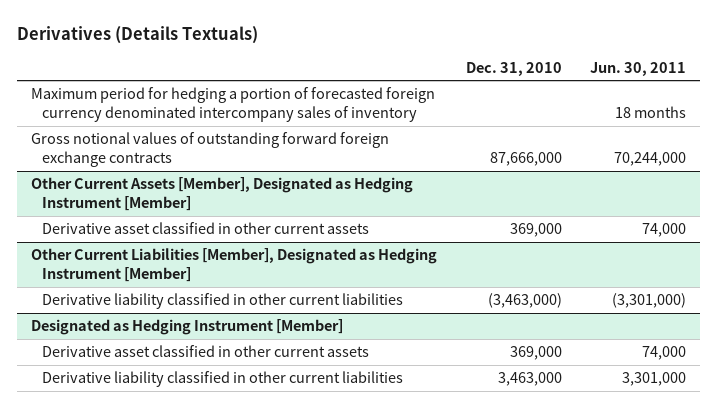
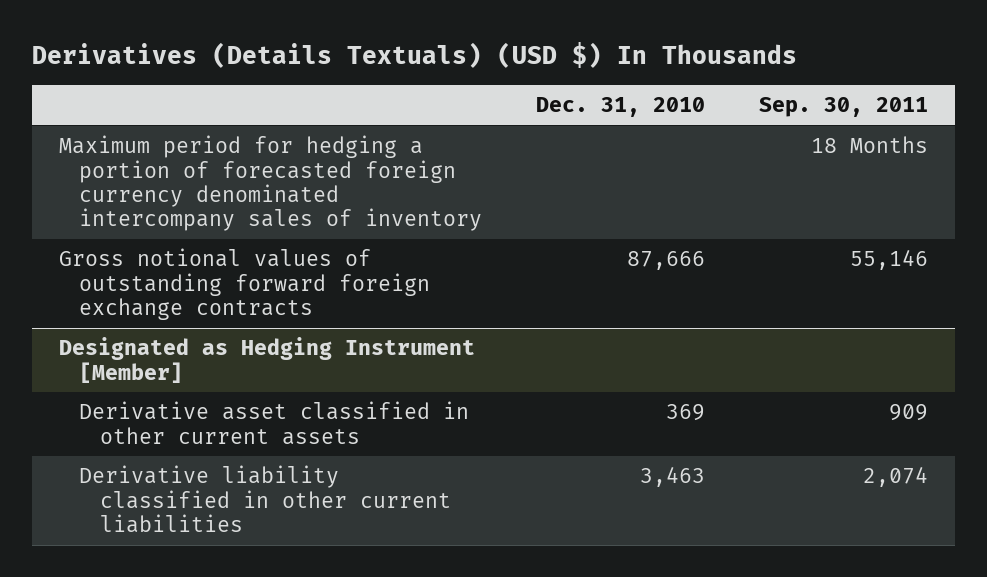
- Derivatives (Details Textuals)
+ Derivatives (Details Textuals) (USD $) In Thousands
- | Dec. 31, 2010 | Jun. 30, 2011
+ | Dec. 31, 2010 | Sep. 30, 2011
- Gross notional values of outstanding forward foreign exchange contracts | 87,666,000 | 70,244,000
- Other Current Assets [Member], Designated as Hedging Instrument [Member]
- Derivative asset classified in other current assets | 369,000 | 74,000
- Other Current Liabilities [Member], Designated as Hedging Instrument [Member]
- Derivative liability classified in other current liabilities | (3,463,000) | (3,301,000)
+ Gross notional values of outstanding forward foreign exchange contracts | 87,666 | 55,146
@ Designated as Hedging Instrument [Member]
- Derivative asset classified in other current assets | 369,000 | 74,000
- Derivative liability classified in other current liabilities | 3,463,000 | 3,301,000
+ Derivative asset classified in other current assets | 369 | 909
+ Derivative liability classified in other current liabilities | 3,463 | 2,074

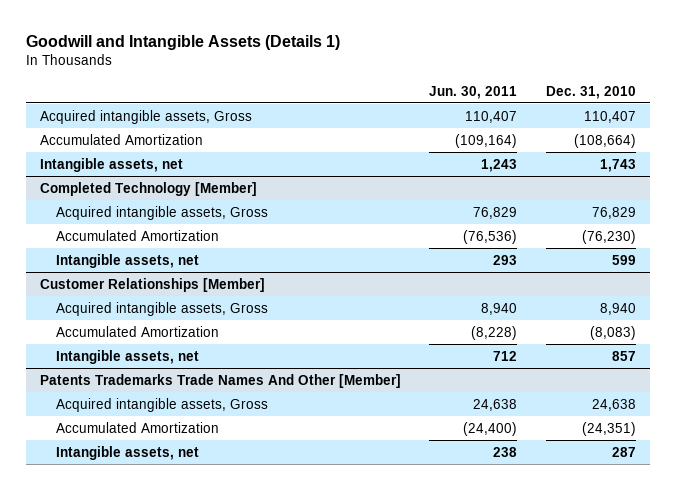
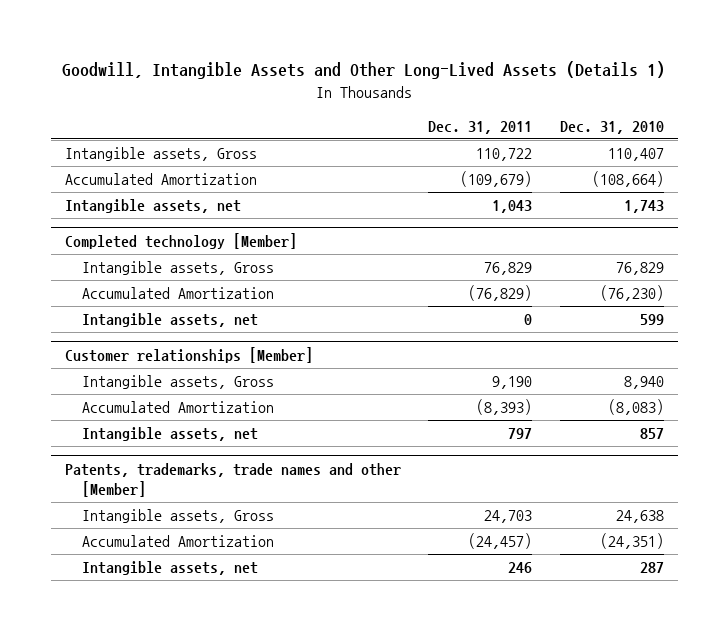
- Goodwill and Intangible Assets (Details 1)
+ Goodwill, Intangible Assets and Other Long-Lived Assets (Details 1)
- | Jun. 30, 2011 | Dec. 31, 2010
+ | Dec. 31, 2011 | Dec. 31, 2010
- Acquired intangible assets, Gross | 110,407 | 110,407
+ Intangible assets, Gross | 110,722 | 110,407
- Completed Technology [Member]
- Acquired intangible assets, Gross | 76,829 | 76,829
+ Completed technology [Member]
+ Intangible assets, Gross | 76,829 | 76,829
- Customer Relationships [Member]
- Acquired intangible assets, Gross | 8,940 | 8,940
+ Customer relationships [Member]
+ Intangible assets, Gross | 9,190 | 8,940
- Patents Trademarks Trade Names And Other [Member]
- Acquired intangible assets, Gross | 24,638 | 24,638
+ Patents, trademarks, trade names and other [Member]
+ Intangible assets, Gross | 24,703 | 24,638

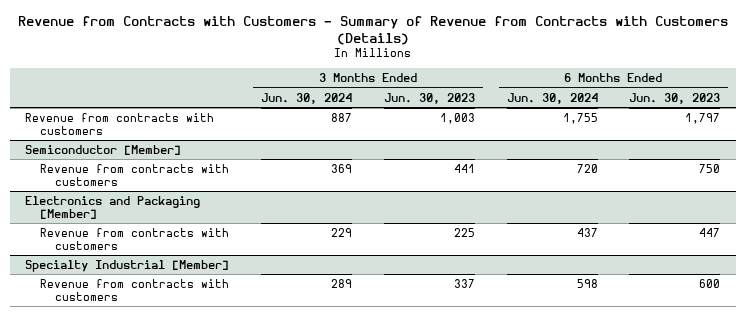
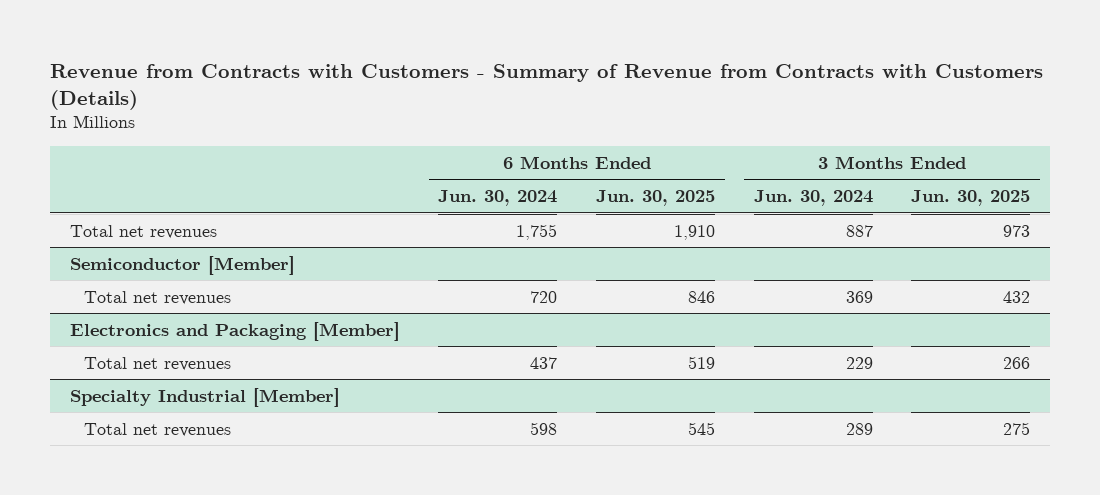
- | 3 Months Ended Jun. 30, 2024 | 3 Months Ended Jun. 30, 2023 | 6 Months Ended Jun. 30, 2024 | 6 Months Ended Jun. 30, 2023
+ | 6 Months Ended Jun. 30, 2024 | 6 Months Ended Jun. 30, 2025 | 3 Months Ended Jun. 30, 2024 | 3 Months Ended Jun. 30, 2025
- Revenue from contracts with customers | 887 | 1,003 | 1,755 | 1,797
+ Total net revenues | 1,755 | 1,910 | 887 | 973
@ Semiconductor [Member]
- Revenue from contracts with customers | 369 | 441 | 720 | 750
+ Total net revenues | 720 | 846 | 369 | 432
@ Electronics and Packaging [Member]
- Revenue from contracts with customers | 229 | 225 | 437 | 447
+ Total net revenues | 437 | 519 | 229 | 266
@ Specialty Industrial [Member]
- Revenue from contracts with customers | 289 | 337 | 598 | 600
+ Total net revenues | 598 | 545 | 289 | 275

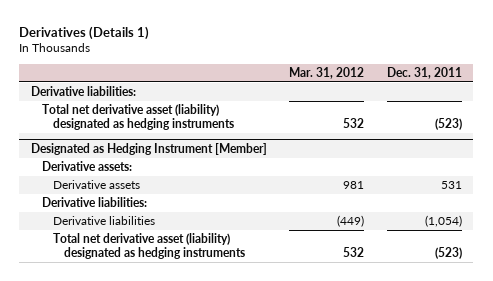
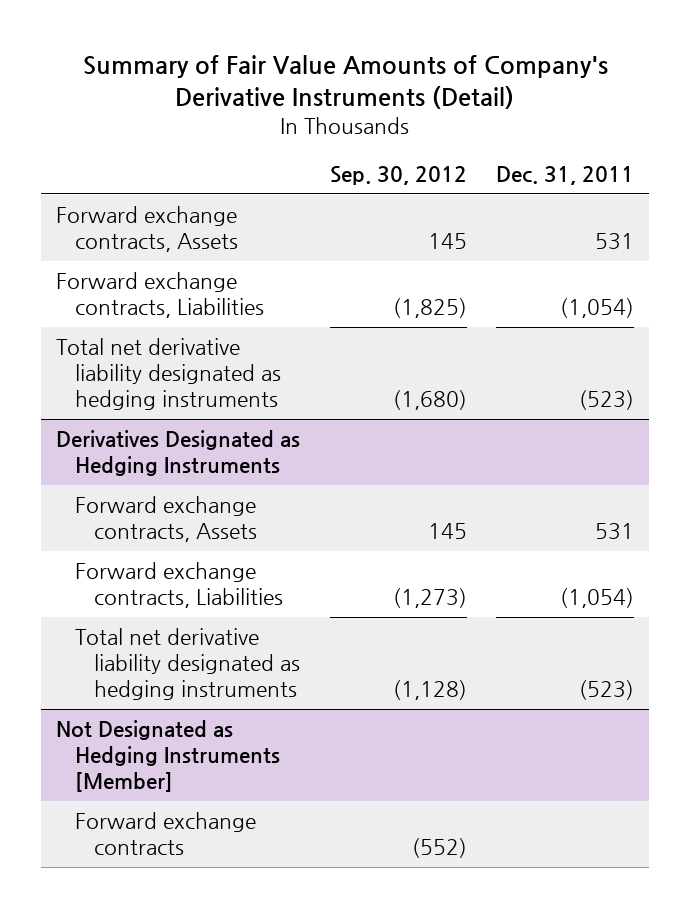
- Derivatives (Details 1)
+ Summary of Fair Value Amounts of Company's Derivative Instruments (Detail)
- | Mar. 31, 2012 | Dec. 31, 2011
+ | Sep. 30, 2012 | Dec. 31, 2011
- Derivative liabilities:
- Total net derivative asset (liability) designated as hedging instruments | 532 | (523)
- Designated as Hedging Instrument [Member]
- Derivative assets:
- Derivative assets | 981 | 531
- Derivative liabilities:
- Derivative liabilities | (449) | (1,054)
- Total net derivative asset (liability) designated as hedging instruments | 532 | (523)
+ Forward exchange contracts, Assets | 145 | 531
+ Forward exchange contracts, Liabilities | (1,825) | (1,054)
+ Total net derivative liability designated as hedging instruments | (1,680) | (523)
+ Derivatives Designated as Hedging Instruments
+ Forward exchange contracts, Assets | 145 | 531
+ Forward exchange contracts, Liabilities | (1,273) | (1,054)
+ Total net derivative liability designated as hedging instruments | (1,128) | (523)
+ Not Designated as Hedging Instruments [Member]
+ Forward exchange contracts | (552) |

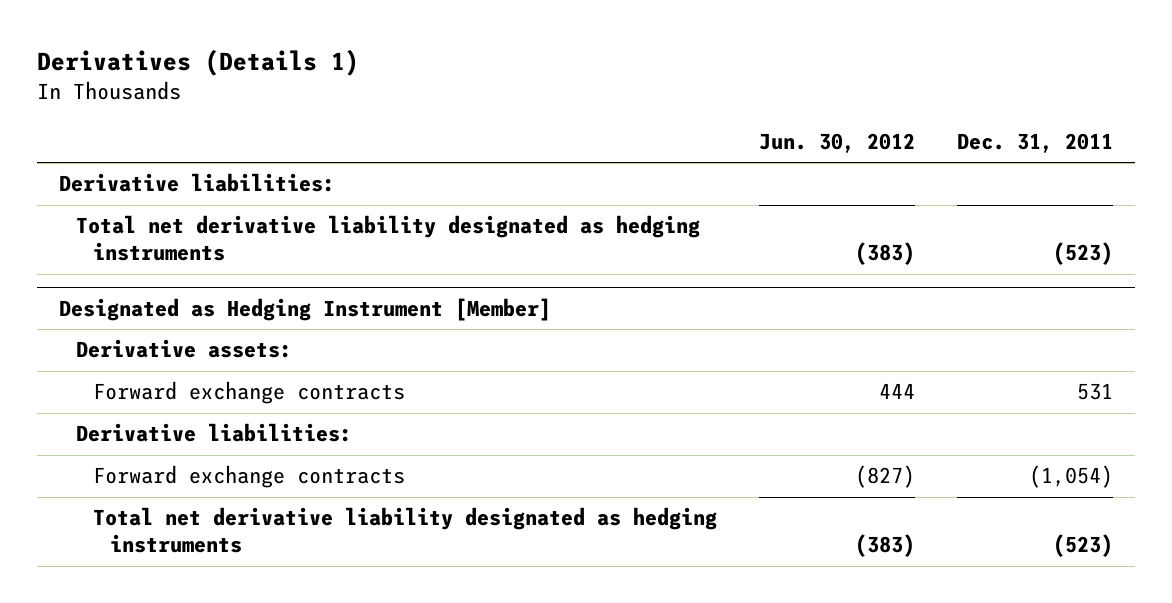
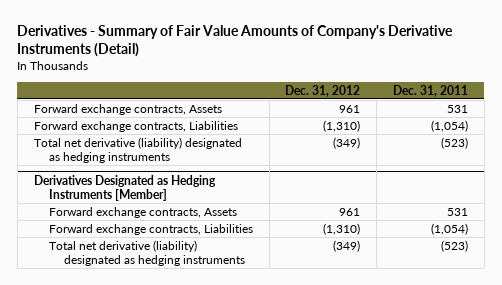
- Derivatives (Details 1)
+ Derivatives - Summary of Fair Value Amounts of Company's Derivative Instruments (Detail)
- | Jun. 30, 2012 | Dec. 31, 2011
+ | Dec. 31, 2012 | Dec. 31, 2011
- Derivative liabilities:
- Total net derivative liability designated as hedging instruments | (383) | (523)
- Designated as Hedging Instrument [Member]
- Derivative assets:
- Forward exchange contracts | 444 | 531
- Derivative liabilities:
- Forward exchange contracts | (827) | (1,054)
- Total net derivative liability designated as hedging instruments | (383) | (523)
+ Forward exchange contracts, Assets | 961 | 531
+ Forward exchange contracts, Liabilities | (1,310) | (1,054)
+ Total net derivative (liability) designated as hedging instruments | (349) | (523)
+ Derivatives Designated as Hedging Instruments [Member]
+ Forward exchange contracts, Assets | 961 | 531
+ Forward exchange contracts, Liabilities | (1,310) | (1,054)
+ Total net derivative (liability) designated as hedging instruments | (349) | (523)

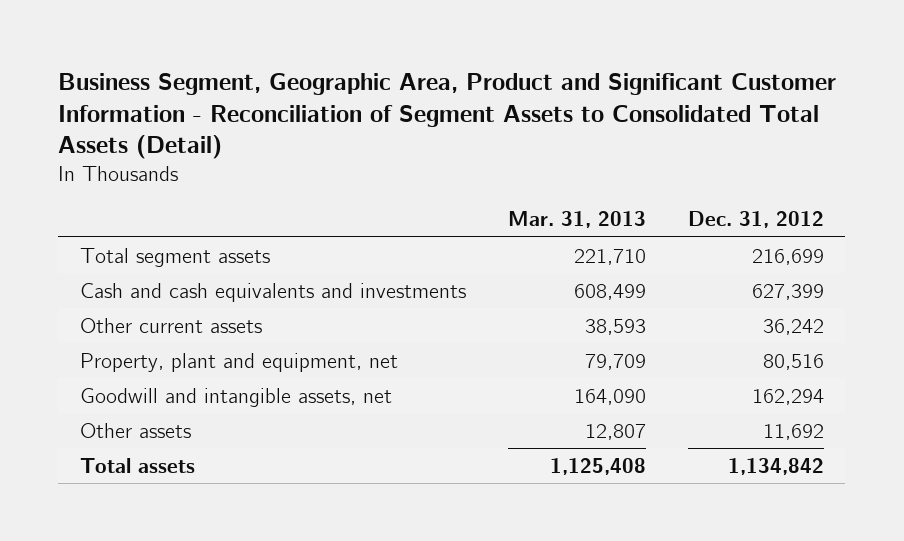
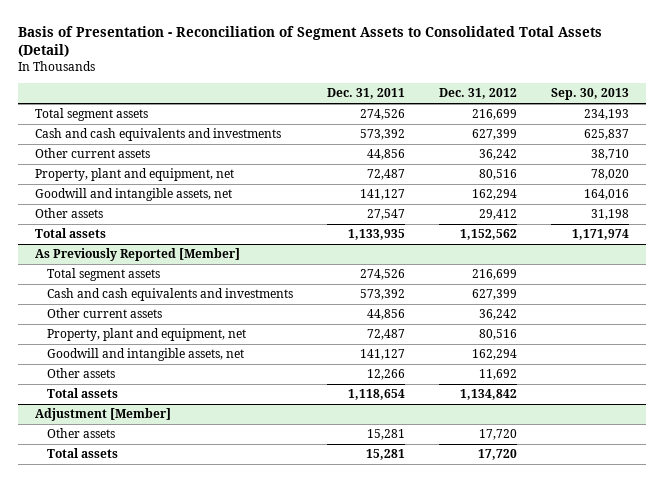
- Business Segment, Geographic Area, Product and Significant Customer Information - Reconciliation of Segment Assets to Consolidated Total Assets (Detail)
+ Basis of Presentation - Reconciliation of Segment Assets to Consolidated Total Assets (Detail)
- | Mar. 31, 2013 | Dec. 31, 2012
+ | Dec. 31, 2011 | Dec. 31, 2012 | Sep. 30, 2013
+ Other assets | 27,547 | 29,412 | 31,198
+ Total assets | 1,133,935 | 1,152,562 | 1,171,974
+ As Previously Reported [Member]
+ Total segment assets | 274,526 | 216,699 |
+ Cash and cash equivalents and investments | 573,392 | 627,399 |
+ Other current assets | 44,856 | 36,242 |
+ Property, plant and equipment, net | 72,487 | 80,516 |
+ Goodwill and intangible assets, net | 141,127 | 162,294 |
+ Adjustment [Member]
+ Other assets | 15,281 | 17,720 |
+ Total assets | 15,281 | 17,720 |

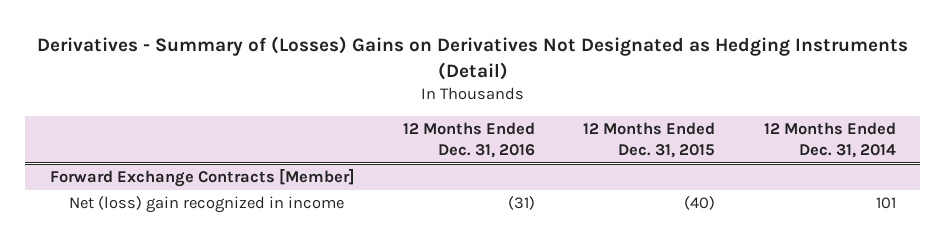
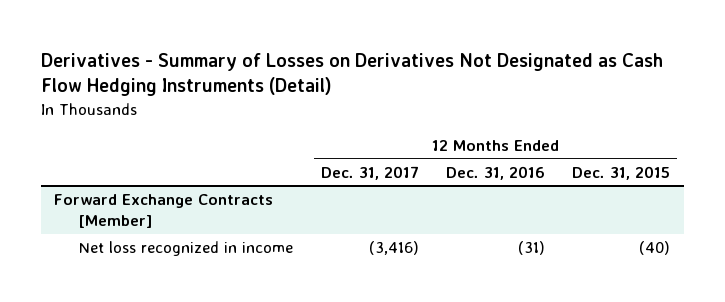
- Derivatives - Summary of (Losses) Gains on Derivatives Not Designated as Hedging Instruments (Detail)
+ Derivatives - Summary of Losses on Derivatives Not Designated as Cash Flow Hedging Instruments (Detail)
- | 12 Months Ended Dec. 31, 2016 | 12 Months Ended Dec. 31, 2015 | 12 Months Ended Dec. 31, 2014
+ | 12 Months Ended Dec. 31, 2017 | 12 Months Ended Dec. 31, 2016 | 12 Months Ended Dec. 31, 2015
@ Forward Exchange Contracts [Member]
- Net (loss) gain recognized in income | (31) | (40) | 101
+ Net loss recognized in income | (3,416) | (31) | (40)

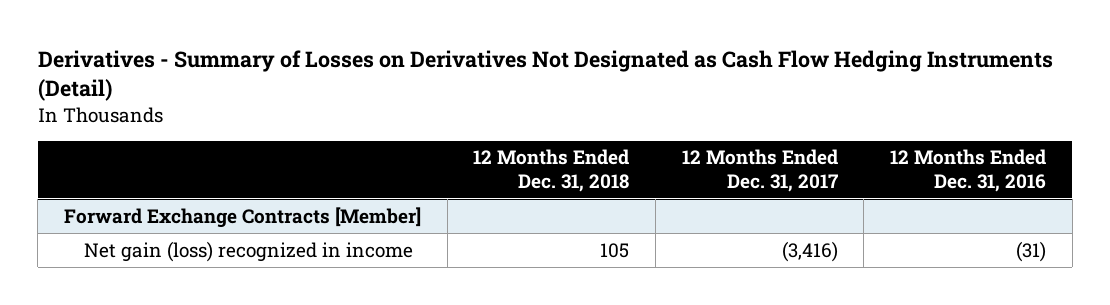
- | 12 Months Ended Dec. 31, 2017 | 12 Months Ended Dec. 31, 2016 | 12 Months Ended Dec. 31, 2015
+ | 12 Months Ended Dec. 31, 2018 | 12 Months Ended Dec. 31, 2017 | 12 Months Ended Dec. 31, 2016
@ Forward Exchange Contracts [Member]
- Net loss recognized in income | (3,416) | (31) | (40)
+ Net gain (loss) recognized in income | 105 | (3,416) | (31)

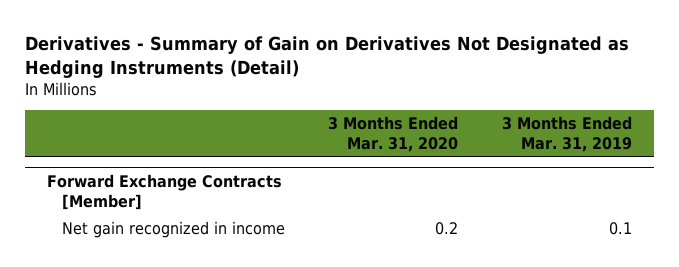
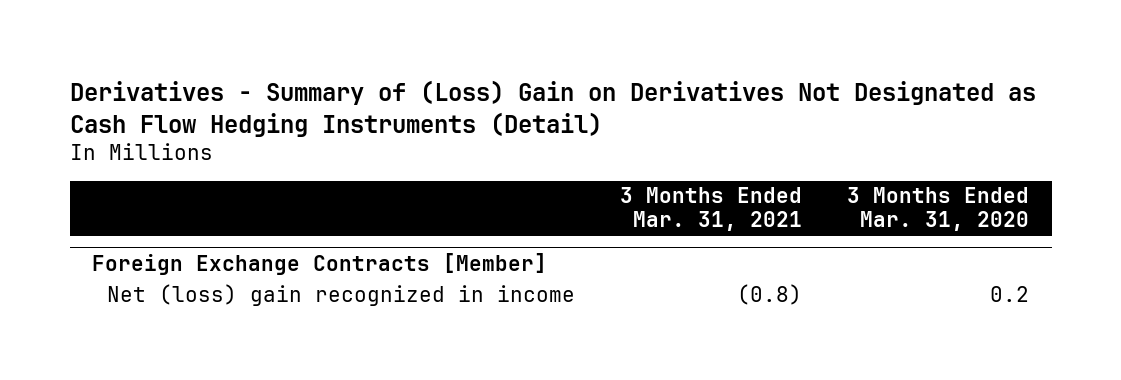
- Derivatives - Summary of Gain on Derivatives Not Designated as Hedging Instruments (Detail)
+ Derivatives - Summary of (Loss) Gain on Derivatives Not Designated as Cash Flow Hedging Instruments (Detail)
- | 3 Months Ended Mar. 31, 2020 | 3 Months Ended Mar. 31, 2019
+ | 3 Months Ended Mar. 31, 2021 | 3 Months Ended Mar. 31, 2020
- Forward Exchange Contracts [Member]
- Net gain recognized in income | 0.2 | 0.1
+ Foreign Exchange Contracts [Member]
+ Net (loss) gain recognized in income | (0.8) | 0.2

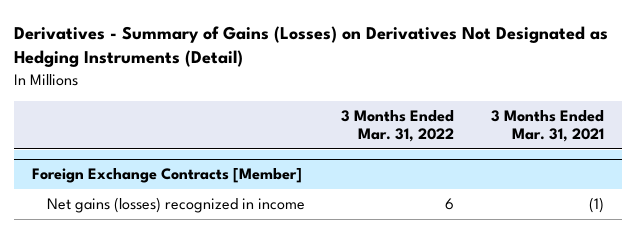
- Derivatives - Summary of (Loss) Gain on Derivatives Not Designated as Cash Flow Hedging Instruments (Detail)
+ Derivatives - Summary of Gains (Losses) on Derivatives Not Designated as Hedging Instruments (Detail)
- | 3 Months Ended Mar. 31, 2021 | 3 Months Ended Mar. 31, 2020
+ | 3 Months Ended Mar. 31, 2022 | 3 Months Ended Mar. 31, 2021
@ Foreign Exchange Contracts [Member]
- Net (loss) gain recognized in income | (0.8) | 0.2
+ Net gains (losses) recognized in income | 6 | (1)

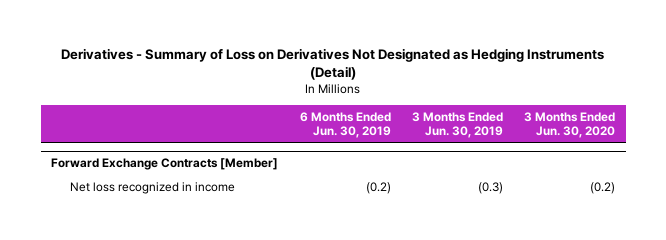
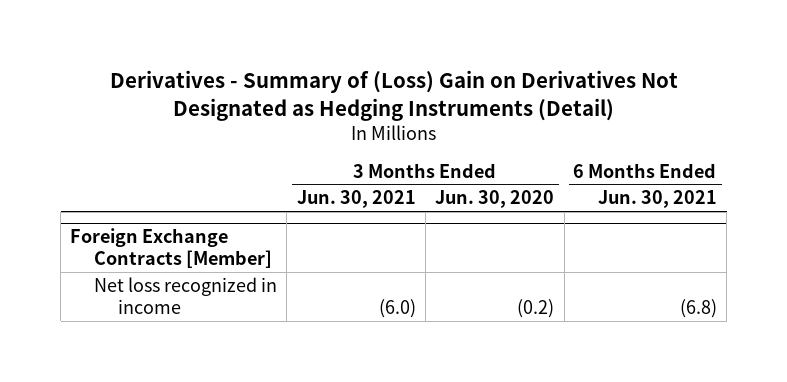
- Derivatives - Summary of Loss on Derivatives Not Designated as Hedging Instruments (Detail)
+ Derivatives - Summary of (Loss) Gain on Derivatives Not Designated as Hedging Instruments (Detail)
- | 6 Months Ended Jun. 30, 2019 | 3 Months Ended Jun. 30, 2019 | 3 Months Ended Jun. 30, 2020
+ | 3 Months Ended Jun. 30, 2021 | 3 Months Ended Jun. 30, 2020 | 6 Months Ended Jun. 30, 2021
- Forward Exchange Contracts [Member]
+ Foreign Exchange Contracts [Member]

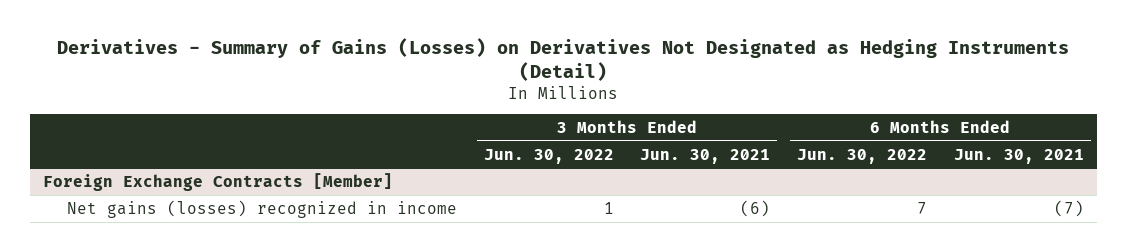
- Derivatives - Summary of (Loss) Gain on Derivatives Not Designated as Hedging Instruments (Detail)
+ Derivatives - Summary of Gains (Losses) on Derivatives Not Designated as Hedging Instruments (Detail)
- | 3 Months Ended Jun. 30, 2021 | 3 Months Ended Jun. 30, 2020 | 6 Months Ended Jun. 30, 2021
+ | 3 Months Ended Jun. 30, 2022 | 3 Months Ended Jun. 30, 2021 | 6 Months Ended Jun. 30, 2022 | 6 Months Ended Jun. 30, 2021
@ Foreign Exchange Contracts [Member]
- Net loss recognized in income | (6.0) | (0.2) | (6.8)
+ Net gains (losses) recognized in income | 1 | (6) | 7 | (7)

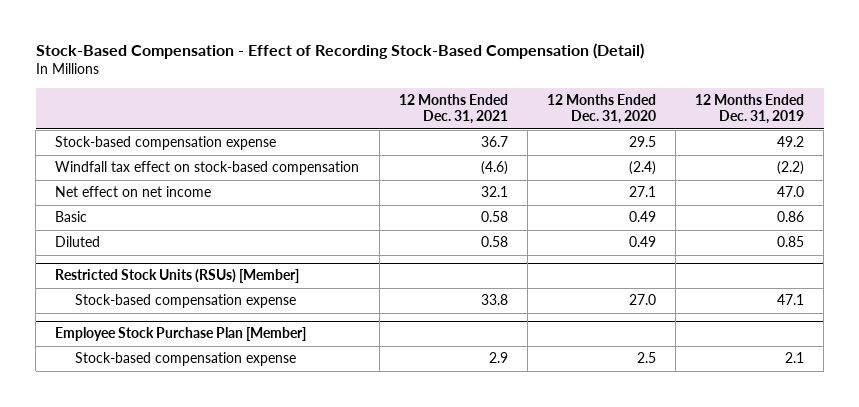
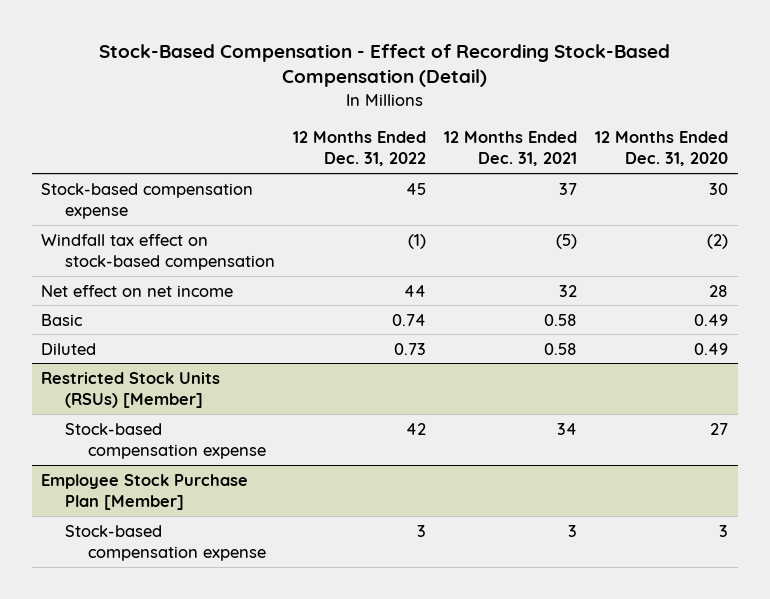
- | 12 Months Ended Dec. 31, 2021 | 12 Months Ended Dec. 31, 2020 | 12 Months Ended Dec. 31, 2019
+ | 12 Months Ended Dec. 31, 2022 | 12 Months Ended Dec. 31, 2021 | 12 Months Ended Dec. 31, 2020
- Stock-based compensation expense | 36.7 | 29.5 | 49.2
- Windfall tax effect on stock-based compensation | (4.6) | (2.4) | (2.2)
- Net effect on net income | 32.1 | 27.1 | 47.0
+ Stock-based compensation expense | 45 | 37 | 30
+ Windfall tax effect on stock-based compensation | (1) | (5) | (2)
+ Net effect on net income | 44 | 32 | 28
@ Restricted Stock Units (RSUs) [Member]
- Stock-based compensation expense | 33.8 | 27.0 | 47.1
+ Stock-based compensation expense | 42 | 34 | 27
@ Employee Stock Purchase Plan [Member]
- Stock-based compensation expense | 2.9 | 2.5 | 2.1
+ Stock-based compensation expense | 3 | 3 | 3

